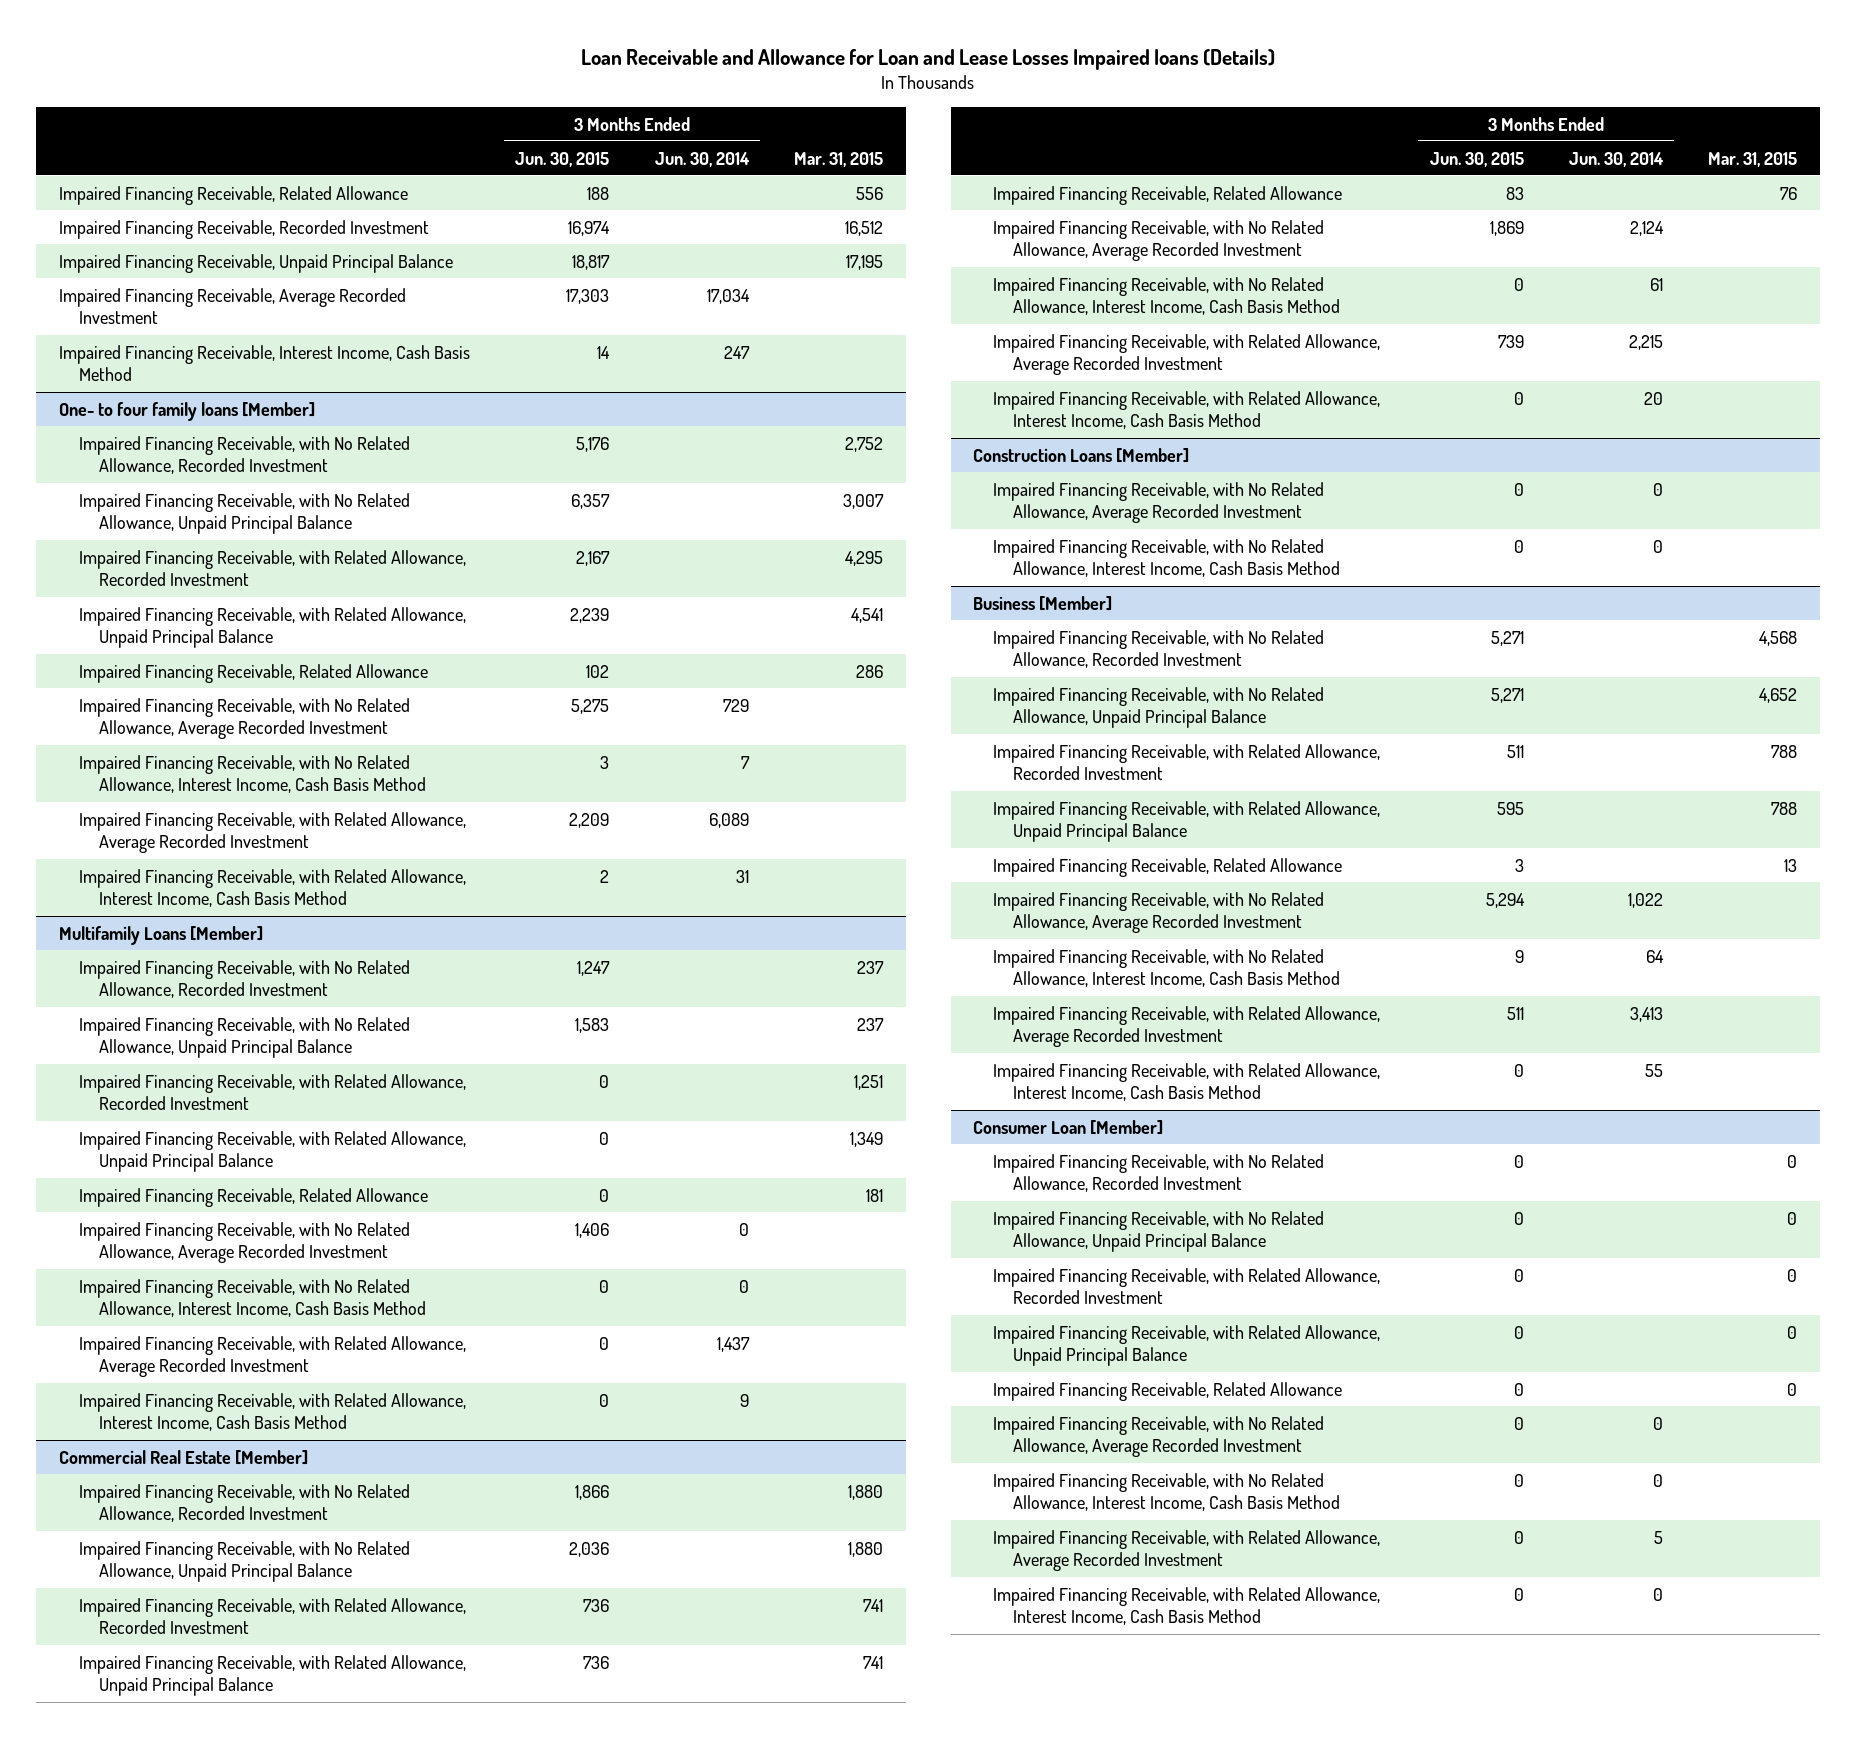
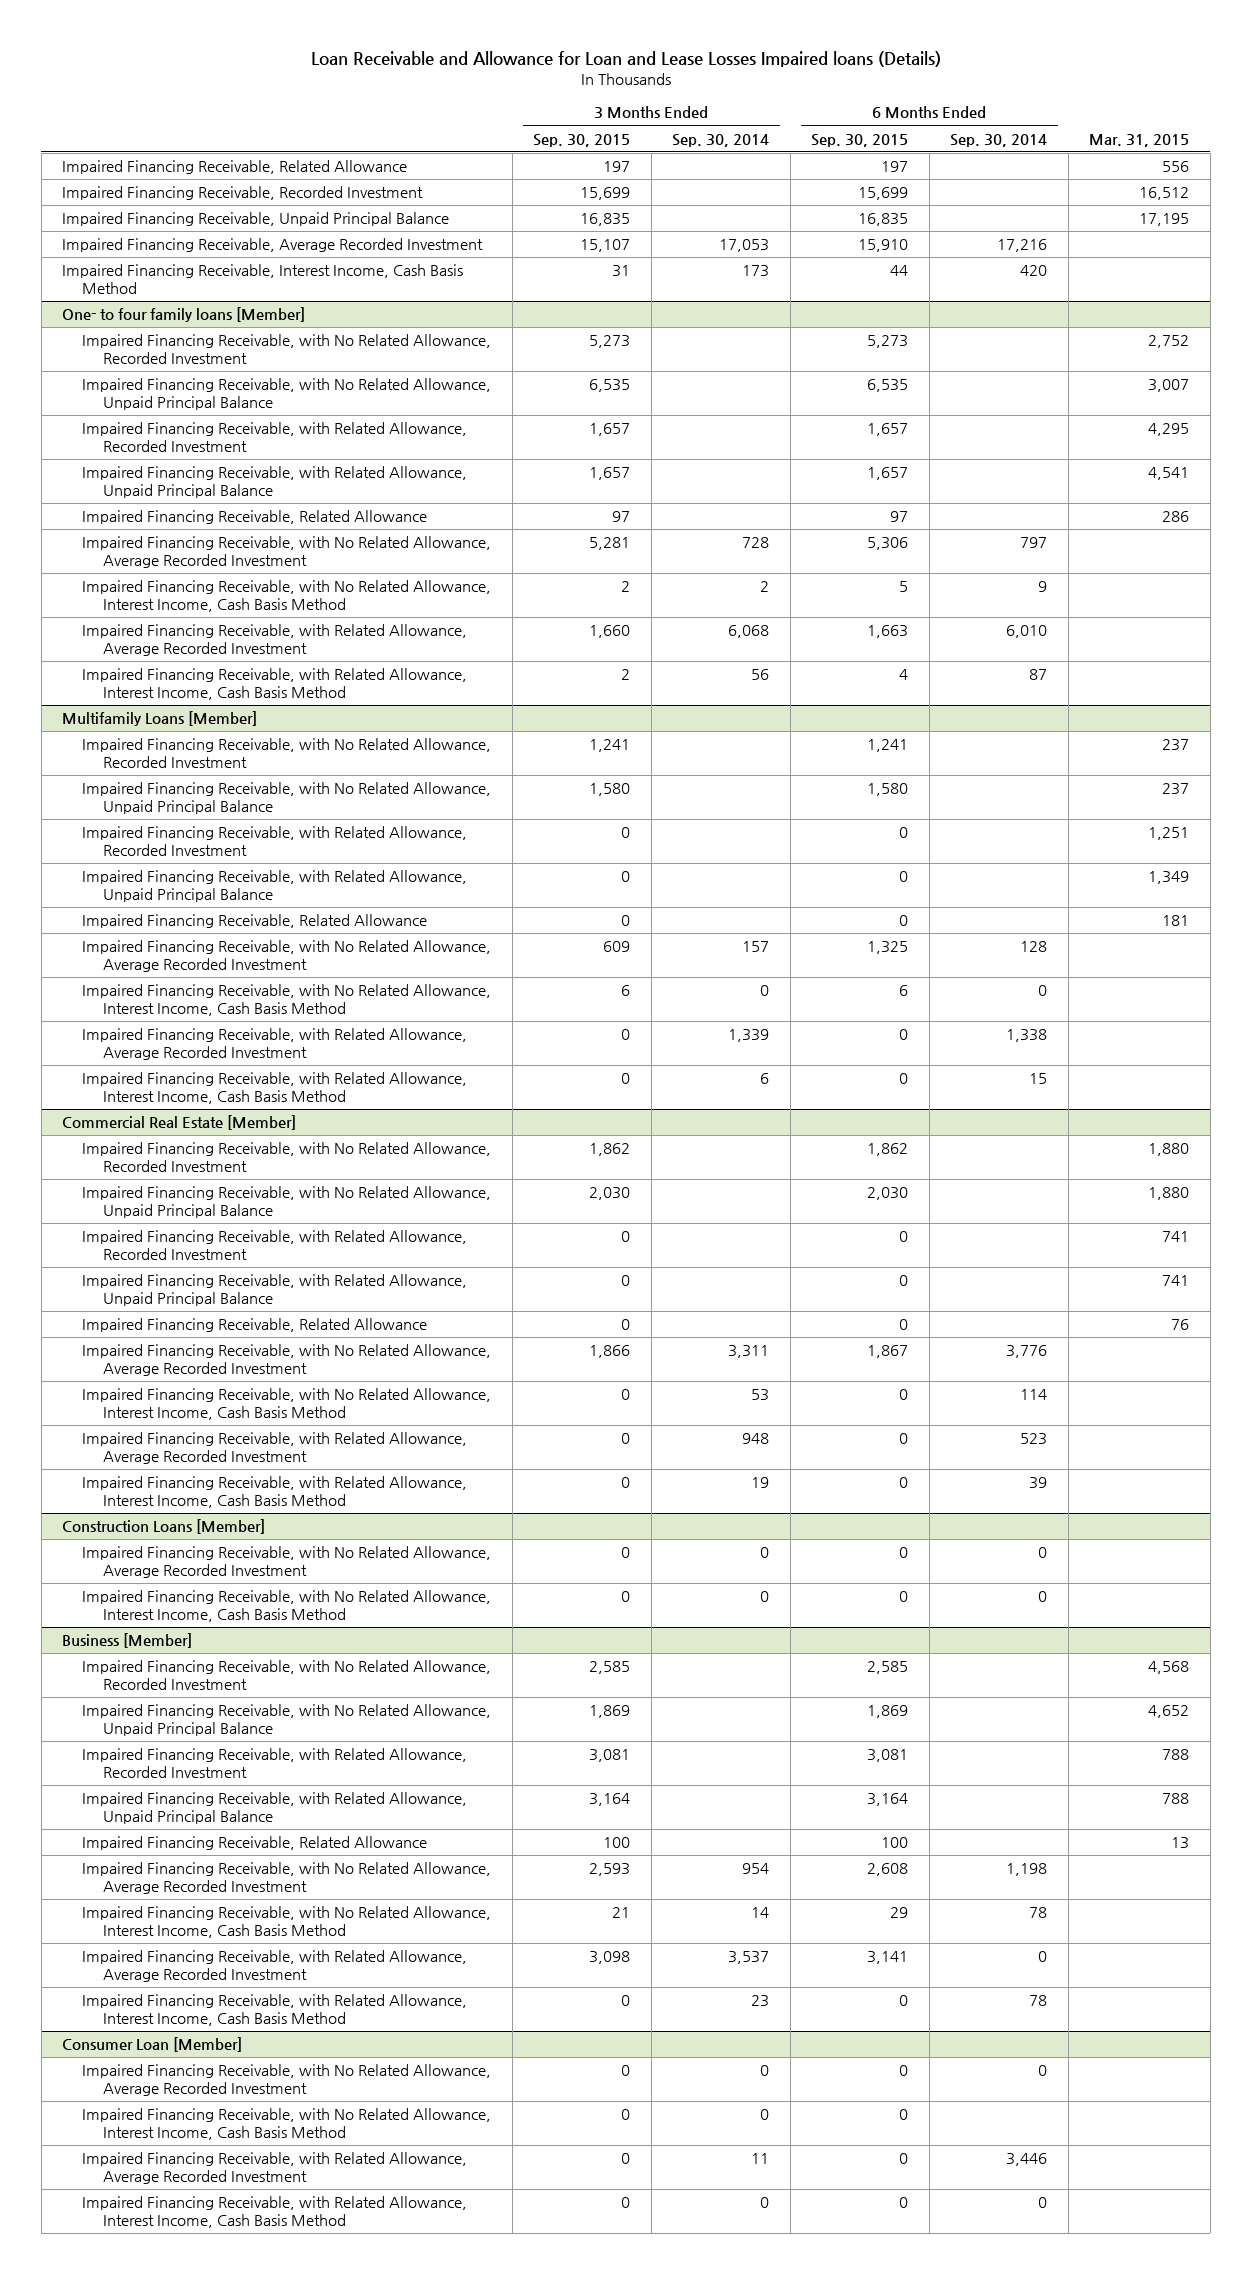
- | 3 Months Ended Jun. 30, 2015 | 3 Months Ended Jun. 30, 2014 | Mar. 31, 2015
+ | 3 Months Ended Sep. 30, 2015 | 3 Months Ended Sep. 30, 2014 | 6 Months Ended Sep. 30, 2015 | 6 Months Ended Sep. 30, 2014 | Mar. 31, 2015
@ Consumer Loan [Member]
- Impaired Financing Receivable, with No Related Allowance, Recorded Investment | 0 | | 0
- Impaired Financing Receivable, with No Related Allowance, Unpaid Principal Balance | 0 | | 0
- Impaired Financing Receivable, with Related Allowance, Recorded Investment | 0 | | 0
- Impaired Financing Receivable, with Related Allowance, Unpaid Principal Balance | 0 | | 0
- Impaired Financing Receivable, Related Allowance | 0 | | 0

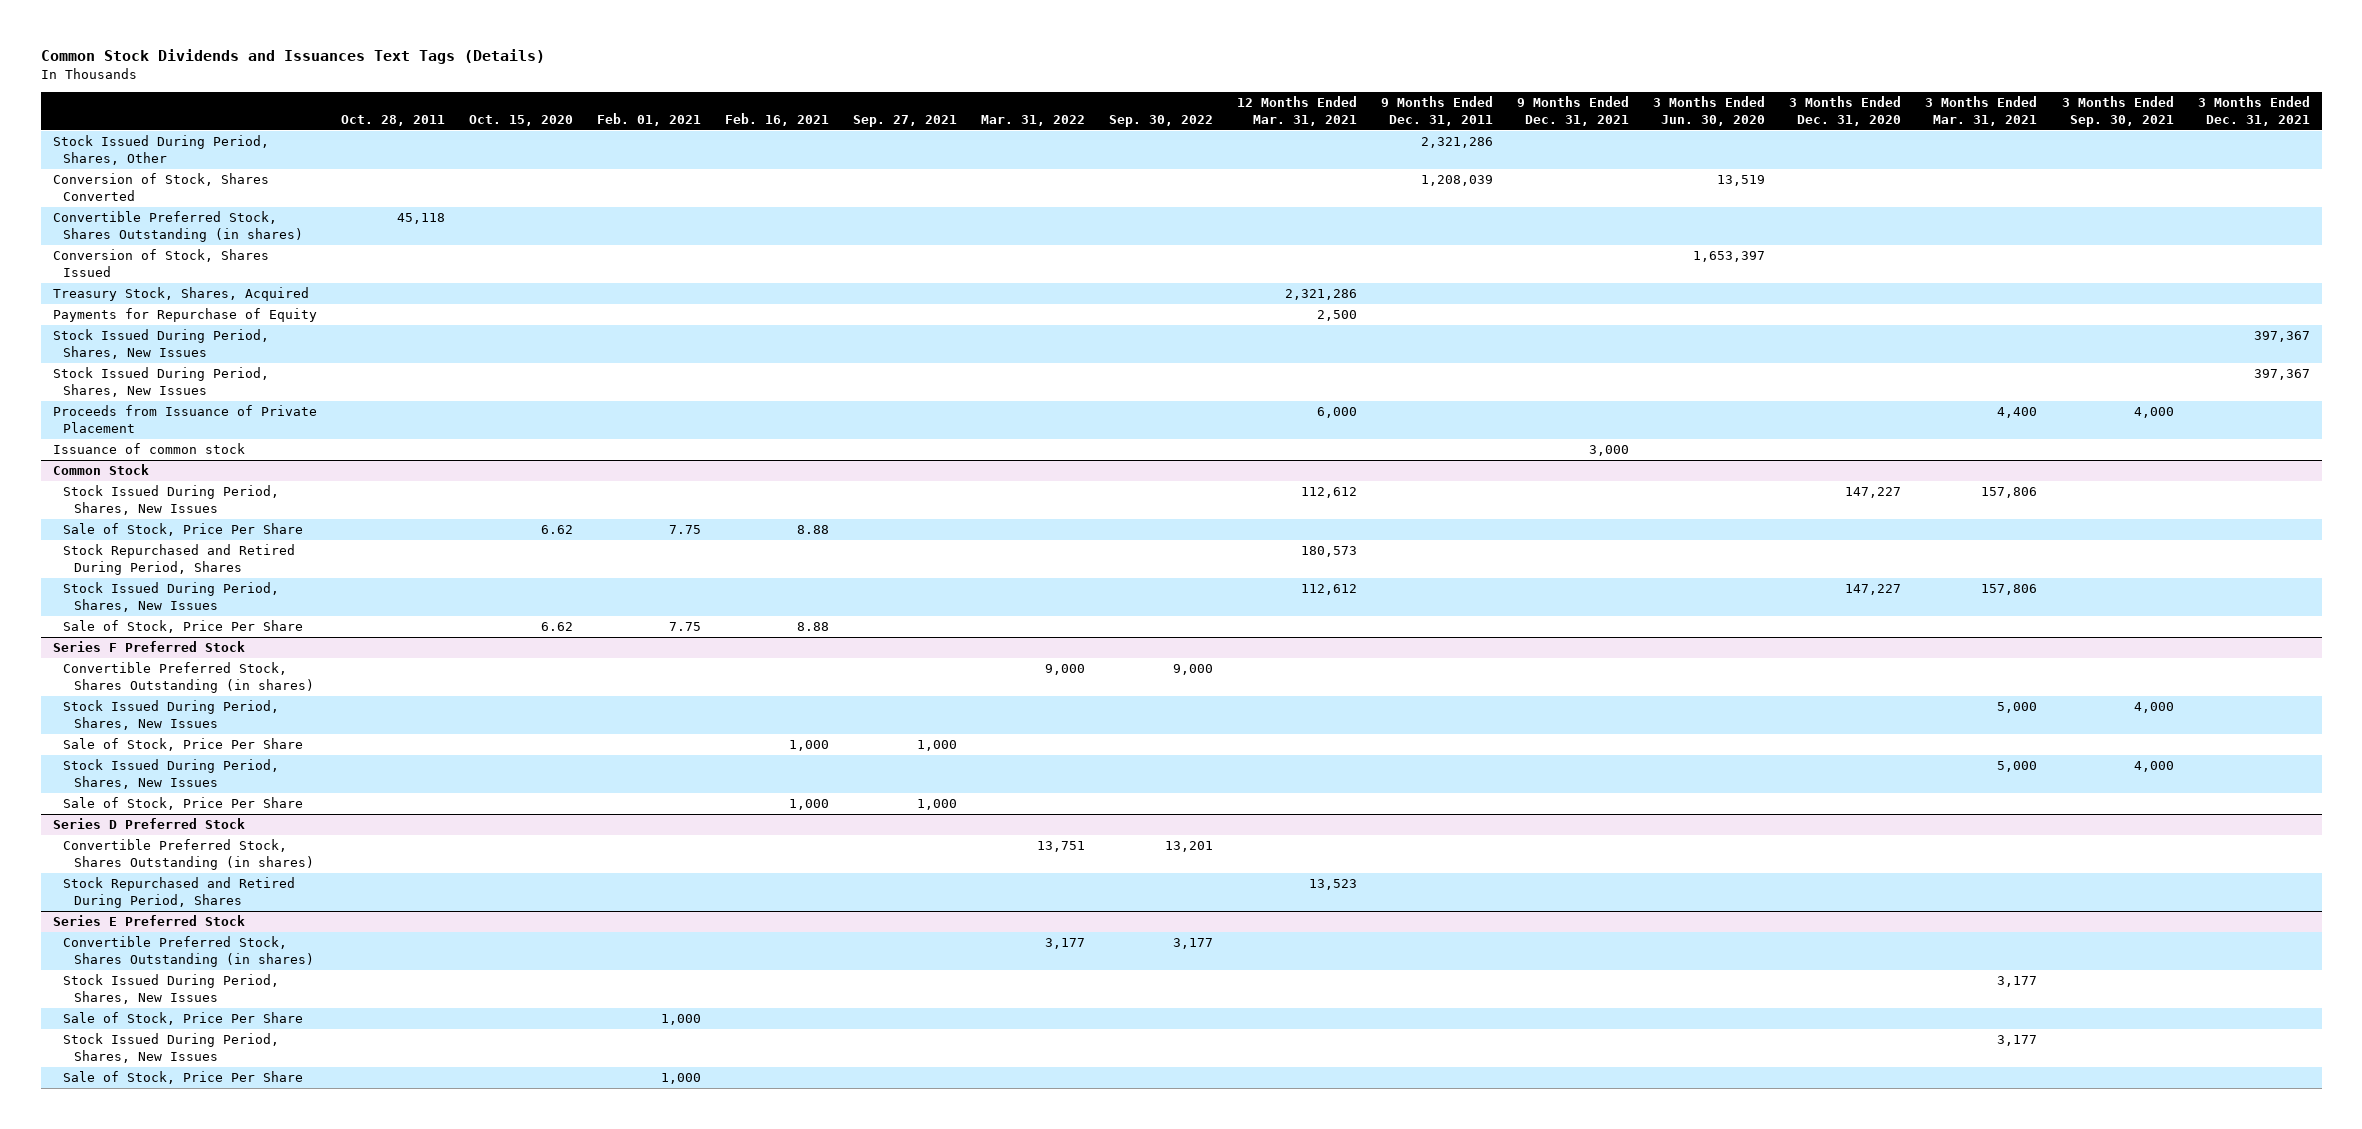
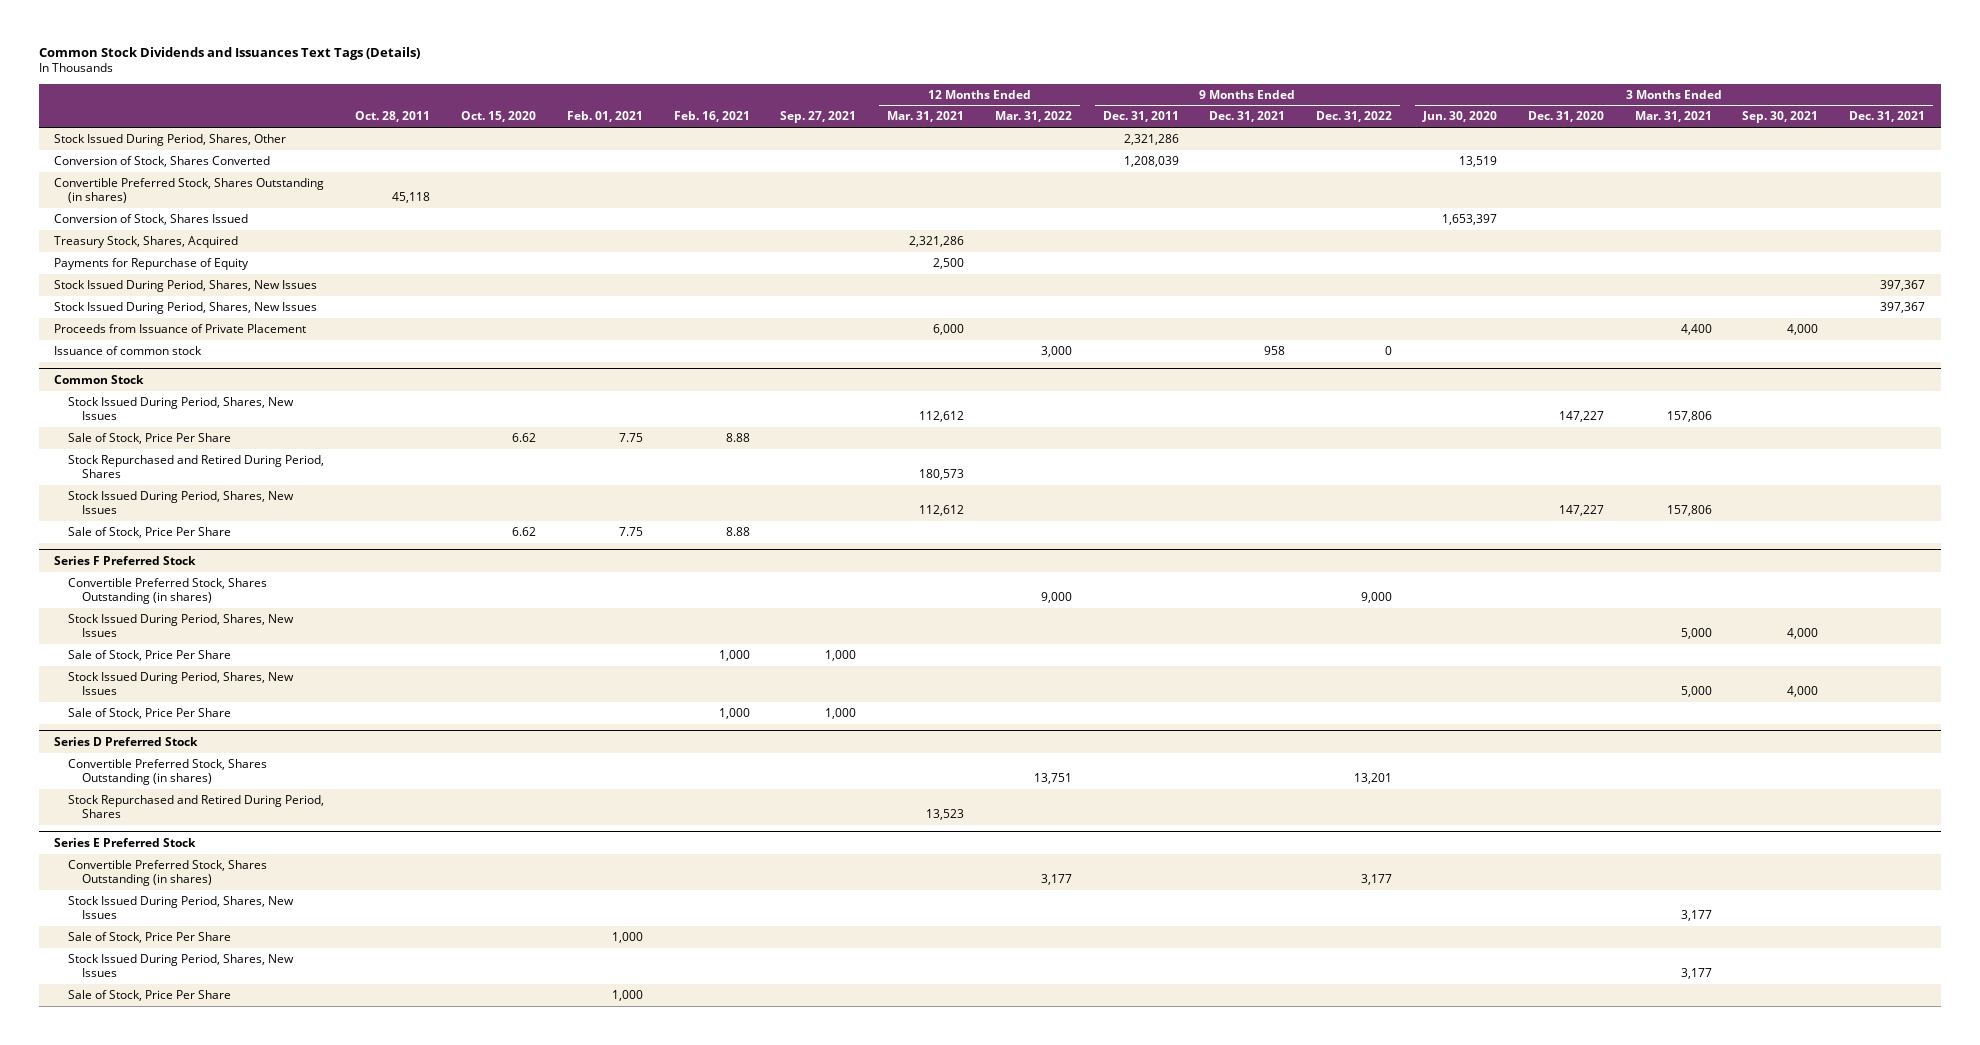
- | Oct. 28, 2011 | Oct. 15, 2020 | Feb. 01, 2021 | Feb. 16, 2021 | Sep. 27, 2021 | Mar. 31, 2022 | Sep. 30, 2022 | 12 Months Ended Mar. 31, 2021 | 9 Months Ended Dec. 31, 2011 | 9 Months Ended Dec. 31, 2021 | 3 Months Ended Jun. 30, 2020 | 3 Months Ended Dec. 31, 2020 | 3 Months Ended Mar. 31, 2021 | 3 Months Ended Sep. 30, 2021 | 3 Months Ended Dec. 31, 2021
+ | Oct. 28, 2011 | Oct. 15, 2020 | Feb. 01, 2021 | Feb. 16, 2021 | Sep. 27, 2021 | 12 Months Ended Mar. 31, 2021 | 12 Months Ended Mar. 31, 2022 | 9 Months Ended Dec. 31, 2011 | 9 Months Ended Dec. 31, 2021 | 9 Months Ended Dec. 31, 2022 | 3 Months Ended Jun. 30, 2020 | 3 Months Ended Dec. 31, 2020 | 3 Months Ended Mar. 31, 2021 | 3 Months Ended Sep. 30, 2021 | 3 Months Ended Dec. 31, 2021
- Issuance of common stock | | | | | | | | | | 3,000 | | | | |
+ Issuance of common stock | | | | | | | 3,000 | | 958 | 0 | | | | |

